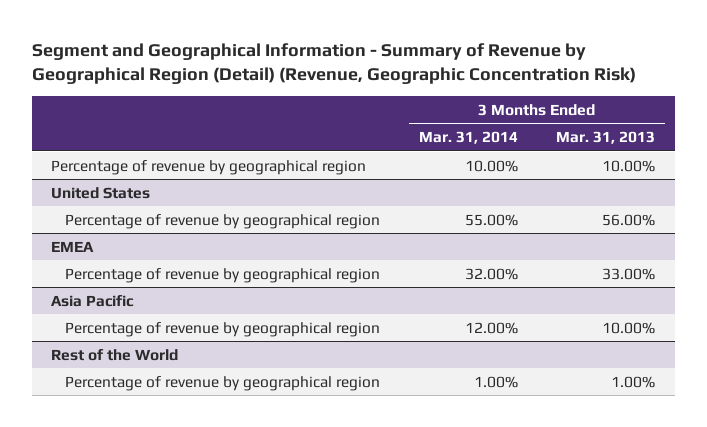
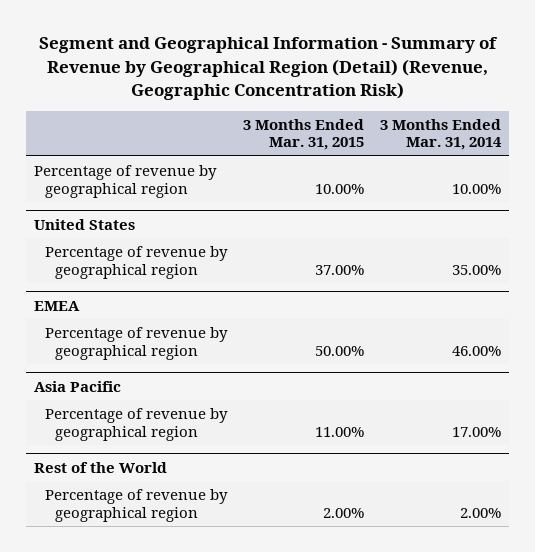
- | 3 Months Ended Mar. 31, 2014 | 3 Months Ended Mar. 31, 2013
+ | 3 Months Ended Mar. 31, 2015 | 3 Months Ended Mar. 31, 2014
@ United States
- Percentage of revenue by geographical region | 55.00% | 56.00%
+ Percentage of revenue by geographical region | 37.00% | 35.00%
@ EMEA
- Percentage of revenue by geographical region | 32.00% | 33.00%
+ Percentage of revenue by geographical region | 50.00% | 46.00%
@ Asia Pacific
- Percentage of revenue by geographical region | 12.00% | 10.00%
+ Percentage of revenue by geographical region | 11.00% | 17.00%
@ Rest of the World
- Percentage of revenue by geographical region | 1.00% | 1.00%
+ Percentage of revenue by geographical region | 2.00% | 2.00%

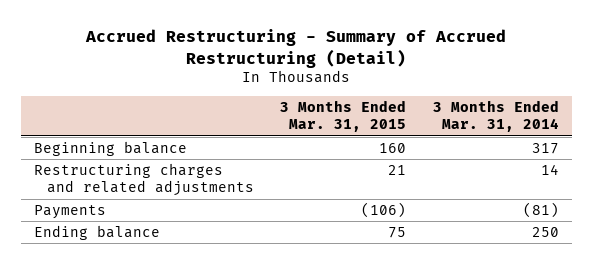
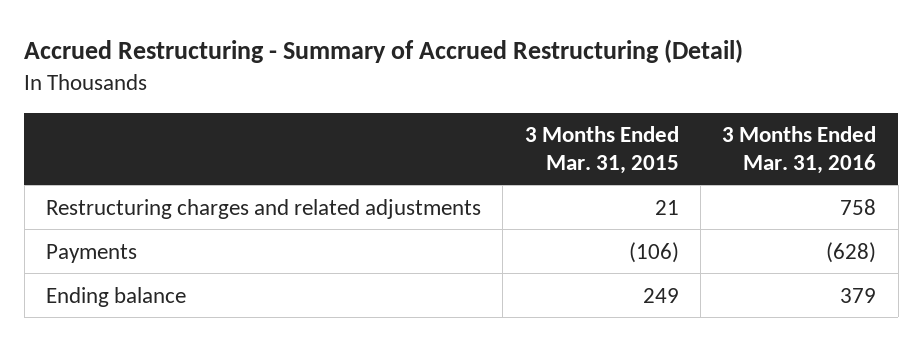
- | 3 Months Ended Mar. 31, 2015 | 3 Months Ended Mar. 31, 2014
+ | 3 Months Ended Mar. 31, 2015 | 3 Months Ended Mar. 31, 2016
- Beginning balance | 160 | 317
- Ending balance | 75 | 250
+ Ending balance | 249 | 379

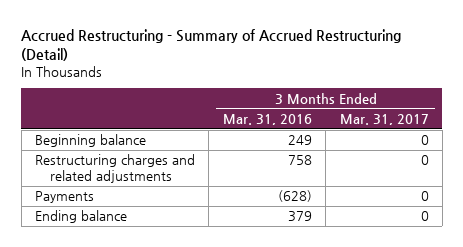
- | 3 Months Ended Mar. 31, 2015 | 3 Months Ended Mar. 31, 2016
+ | 3 Months Ended Mar. 31, 2016 | 3 Months Ended Mar. 31, 2017
+ Beginning balance | 249 | 0

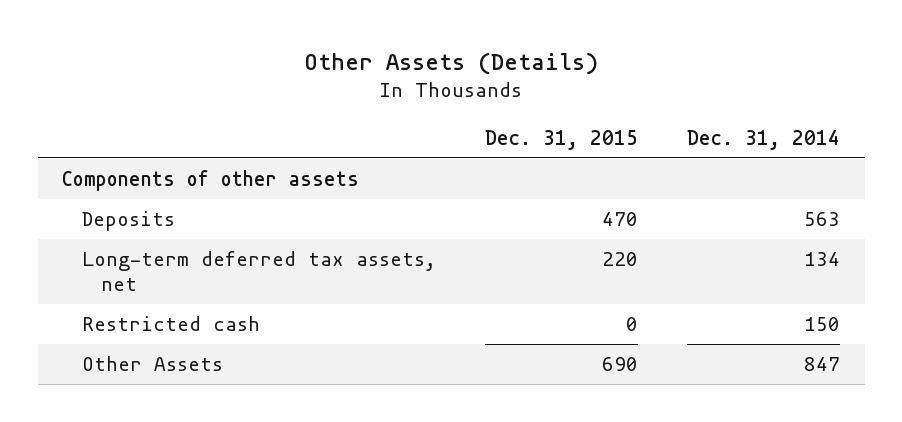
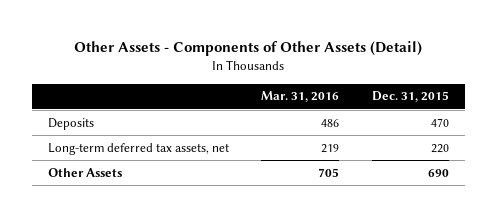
- Other Assets (Details)
+ Other Assets - Components of Other Assets (Detail)
- | Dec. 31, 2015 | Dec. 31, 2014
+ | Mar. 31, 2016 | Dec. 31, 2015
- Components of other assets
- Restricted cash | 0 | 150

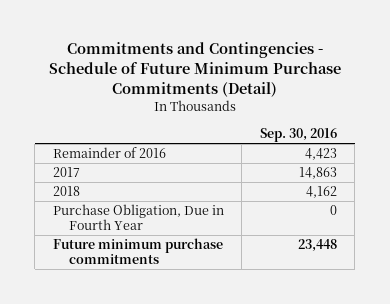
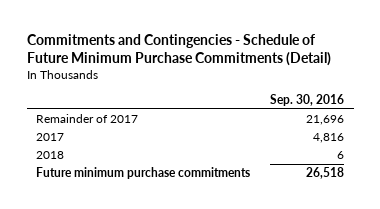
- Remainder of 2016 | 4,423
- 2017 | 14,863
- 2018 | 4,162
- Purchase Obligation, Due in Fourth Year | 0
- Future minimum purchase commitments | 23,448
+ Remainder of 2017 | 21,696
+ 2017 | 4,816
+ 2018 | 6
+ Future minimum purchase commitments | 26,518

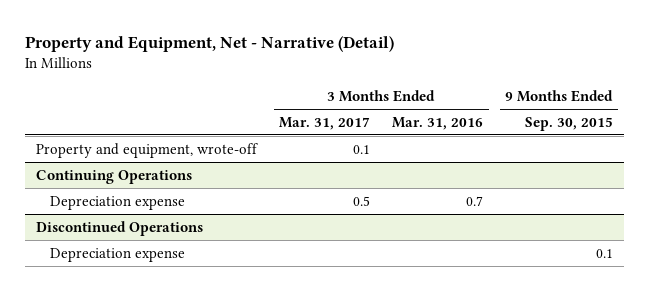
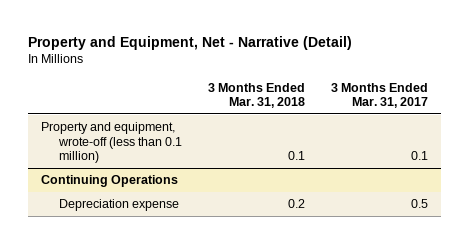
- | 3 Months Ended Mar. 31, 2017 | 3 Months Ended Mar. 31, 2016 | 9 Months Ended Sep. 30, 2015
+ | 3 Months Ended Mar. 31, 2018 | 3 Months Ended Mar. 31, 2017
- Property and equipment, wrote-off | 0.1 | |
+ Property and equipment, wrote-off (less than 0.1 million) | 0.1 | 0.1
- Discontinued Operations
- Depreciation expense | | | 0.1

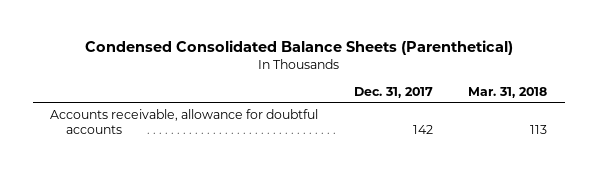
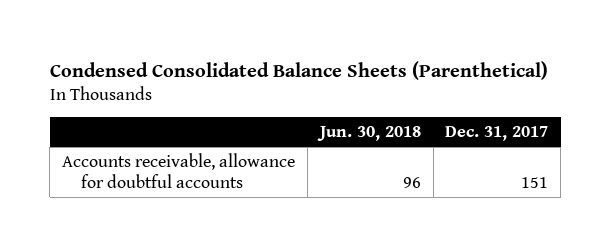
- | Dec. 31, 2017 | Mar. 31, 2018
+ | Jun. 30, 2018 | Dec. 31, 2017
- Accounts receivable, allowance for doubtful accounts | 142 | 113
+ Accounts receivable, allowance for doubtful accounts | 96 | 151

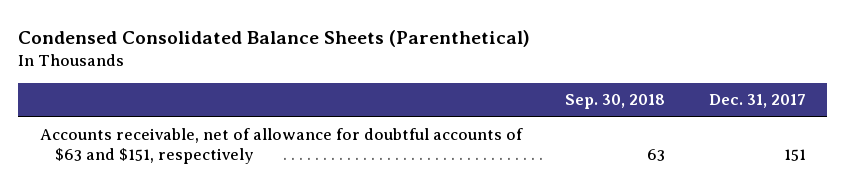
- | Jun. 30, 2018 | Dec. 31, 2017
+ | Sep. 30, 2018 | Dec. 31, 2017
- Accounts receivable, allowance for doubtful accounts | 96 | 151
+ Accounts receivable, net of allowance for doubtful accounts of $63 and $151, respectively | 63 | 151

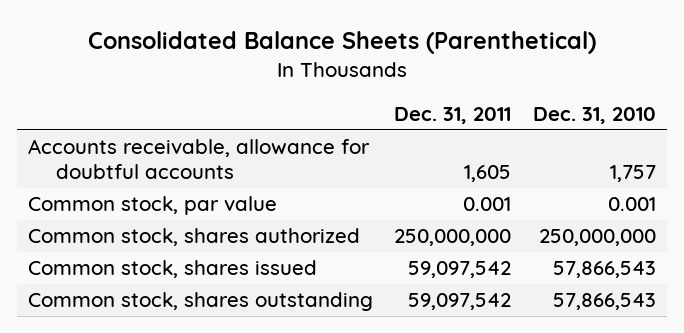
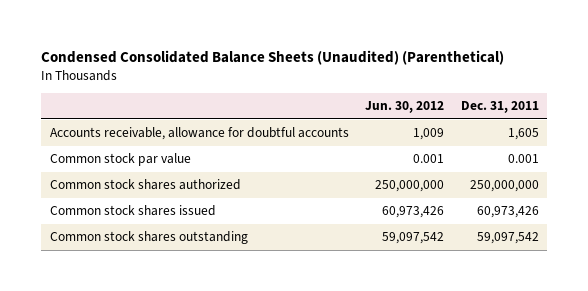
- Consolidated Balance Sheets (Parenthetical)
+ Condensed Consolidated Balance Sheets (Unaudited) (Parenthetical)
- | Dec. 31, 2011 | Dec. 31, 2010
+ | Jun. 30, 2012 | Dec. 31, 2011
- Common stock, par value | 0.001 | 0.001
- Common stock, shares authorized | 250,000,000 | 250,000,000
- Common stock, shares issued | 59,097,542 | 57,866,543
- Common stock, shares outstanding | 59,097,542 | 57,866,543
+ Common stock par value | 0.001 | 0.001
+ Common stock shares authorized | 250,000,000 | 250,000,000
+ Common stock shares issued | 60,973,426 | 60,973,426
+ Common stock shares outstanding | 59,097,542 | 59,097,542

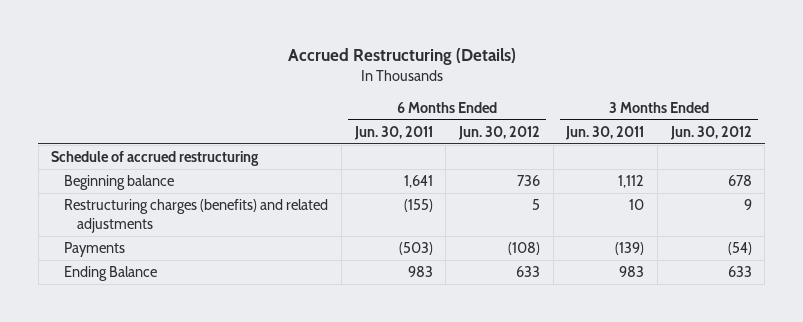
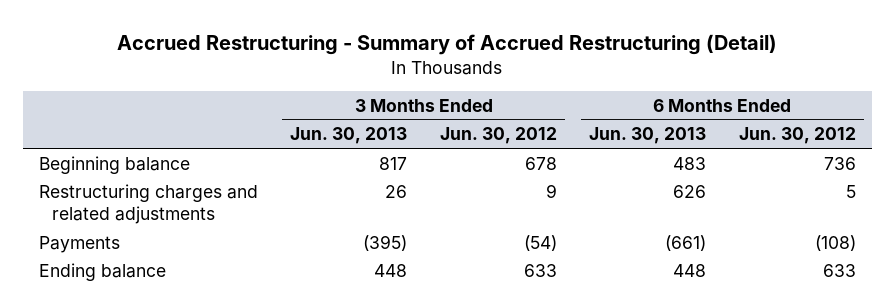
- Accrued Restructuring (Details)
+ Accrued Restructuring - Summary of Accrued Restructuring (Detail)
- | 6 Months Ended Jun. 30, 2011 | 6 Months Ended Jun. 30, 2012 | 3 Months Ended Jun. 30, 2011 | 3 Months Ended Jun. 30, 2012
+ | 3 Months Ended Jun. 30, 2013 | 3 Months Ended Jun. 30, 2012 | 6 Months Ended Jun. 30, 2013 | 6 Months Ended Jun. 30, 2012
- Schedule of accrued restructuring
- Restructuring charges (benefits) and related adjustments | (155) | 5 | 10 | 9
+ Restructuring charges and related adjustments | 26 | 9 | 626 | 5
- Ending Balance | 983 | 633 | 983 | 633
+ Ending balance | 448 | 633 | 448 | 633

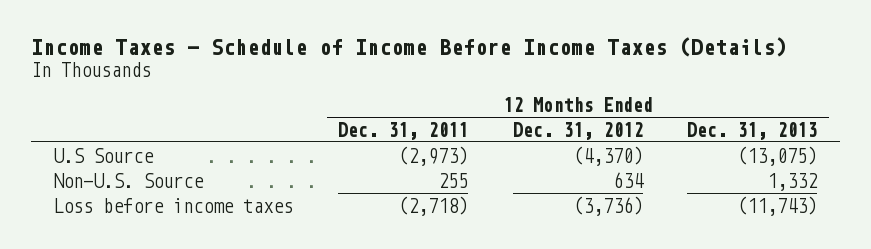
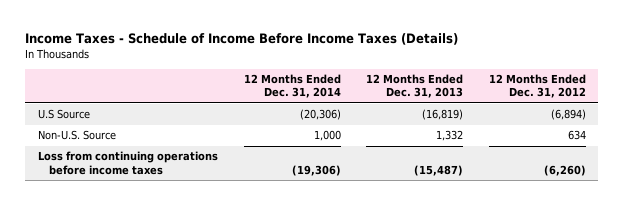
- | 12 Months Ended Dec. 31, 2011 | 12 Months Ended Dec. 31, 2012 | 12 Months Ended Dec. 31, 2013
+ | 12 Months Ended Dec. 31, 2014 | 12 Months Ended Dec. 31, 2013 | 12 Months Ended Dec. 31, 2012
- U.S Source | (2,973) | (4,370) | (13,075)
+ U.S Source | (20,306) | (16,819) | (6,894)
- Loss before income taxes | (2,718) | (3,736) | (11,743)
+ Loss from continuing operations before income taxes | (19,306) | (15,487) | (6,260)

